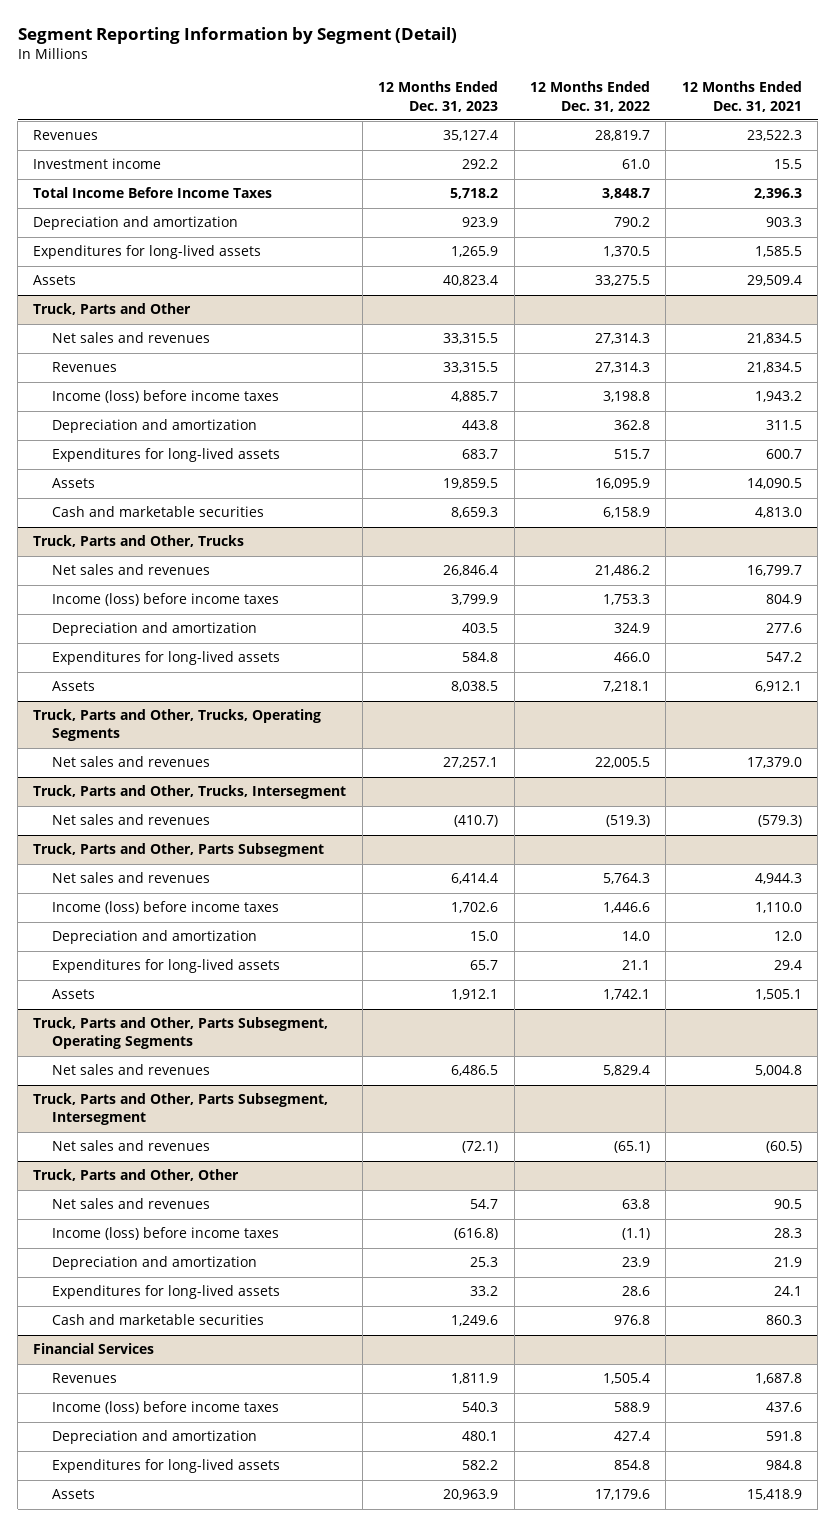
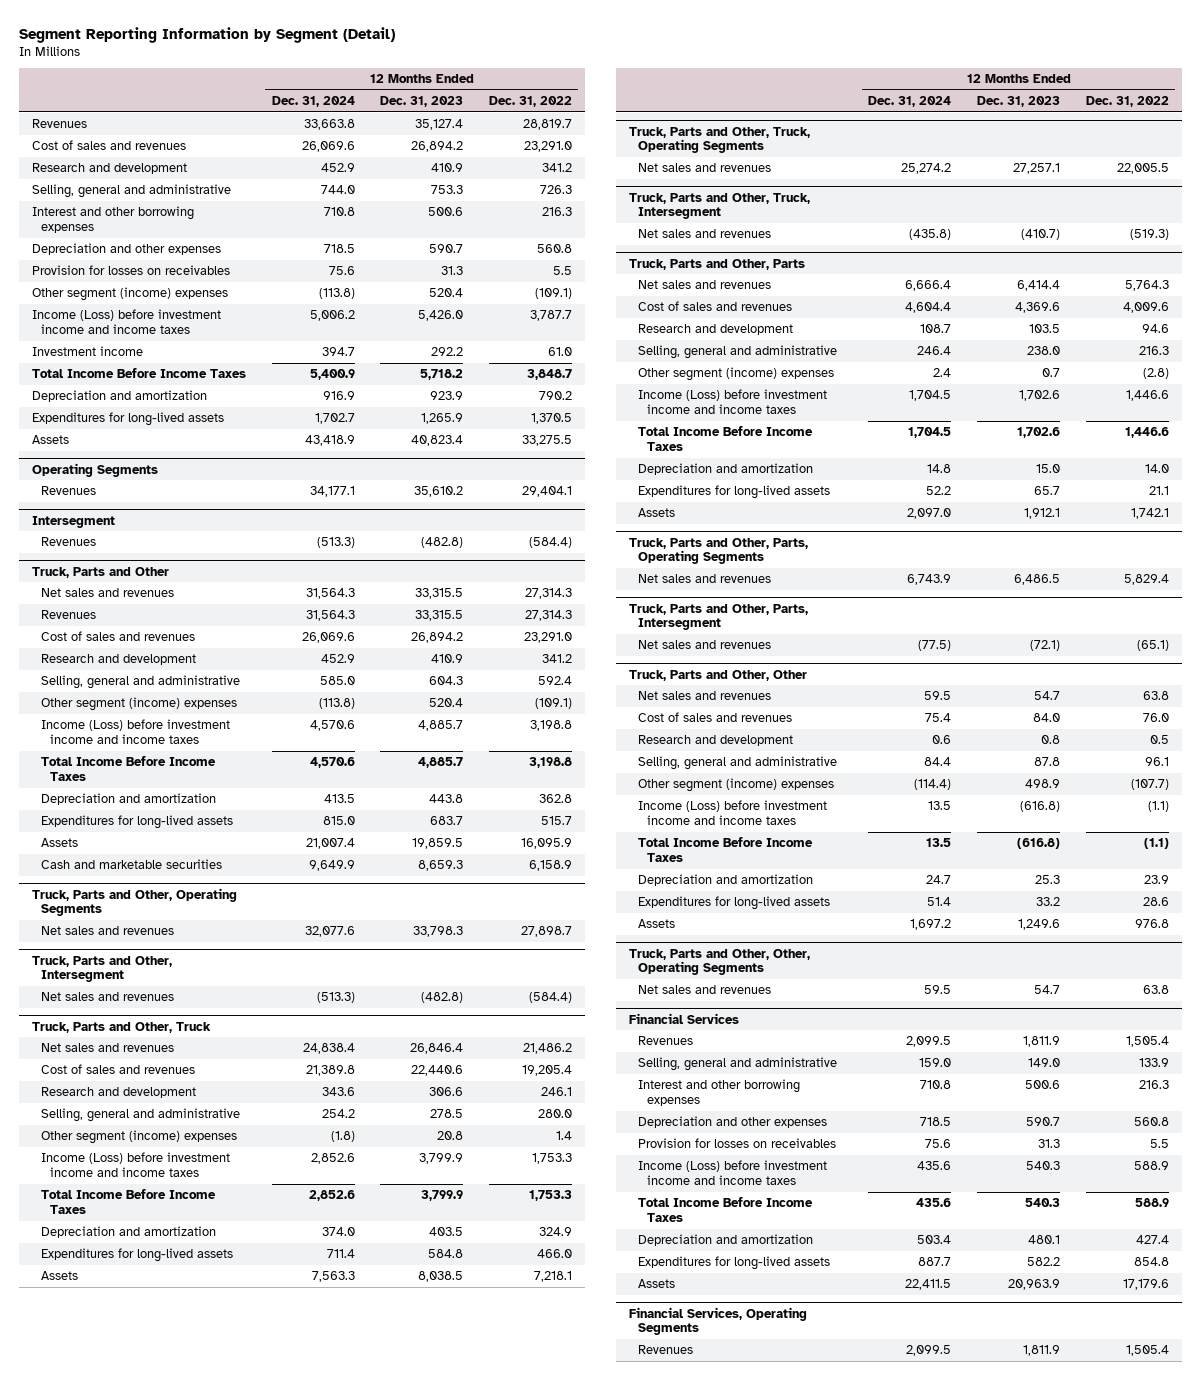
- | 12 Months Ended Dec. 31, 2023 | 12 Months Ended Dec. 31, 2022 | 12 Months Ended Dec. 31, 2021
+ | 12 Months Ended Dec. 31, 2024 | 12 Months Ended Dec. 31, 2023 | 12 Months Ended Dec. 31, 2022
+ Cost of sales and revenues | 26,069.6 | 26,894.2 | 23,291.0
+ Research and development | 452.9 | 410.9 | 341.2
+ Selling, general and administrative | 744.0 | 753.3 | 726.3
+ Interest and other borrowing expenses | 710.8 | 500.6 | 216.3
+ Depreciation and other expenses | 718.5 | 590.7 | 560.8
+ Provision for losses on receivables | 75.6 | 31.3 | 5.5
+ Other segment (income) expenses | (113.8) | 520.4 | (109.1)
+ Income (Loss) before investment income and income taxes | 5,006.2 | 5,426.0 | 3,787.7
+ Operating Segments
+ Revenues | 34,177.1 | 35,610.2 | 29,404.1
+ Intersegment
+ Revenues | (513.3) | (482.8) | (584.4)
@ Truck, Parts and Other
- Income (loss) before income taxes | 4,885.7 | 3,198.8 | 1,943.2
+ Cost of sales and revenues | 26,069.6 | 26,894.2 | 23,291.0
+ Research and development | 452.9 | 410.9 | 341.2
+ Selling, general and administrative | 585.0 | 604.3 | 592.4
+ Other segment (income) expenses | (113.8) | 520.4 | (109.1)
+ Income (Loss) before investment income and income taxes | 4,570.6 | 4,885.7 | 3,198.8
+ Total Income Before Income Taxes | 4,570.6 | 4,885.7 | 3,198.8
- Truck, Parts and Other, Trucks
+ Truck, Parts and Other, Operating Segments
+ Net sales and revenues | 32,077.6 | 33,798.3 | 27,898.7
+ Truck, Parts and Other, Intersegment
+ Net sales and revenues | (513.3) | (482.8) | (584.4)
+ Truck, Parts and Other, Truck
- Income (loss) before income taxes | 3,799.9 | 1,753.3 | 804.9
+ Cost of sales and revenues | 21,389.8 | 22,440.6 | 19,205.4
+ Research and development | 343.6 | 306.6 | 246.1
+ Selling, general and administrative | 254.2 | 278.5 | 280.0
+ Other segment (income) expenses | (1.8) | 20.8 | 1.4
+ Income (Loss) before investment income and income taxes | 2,852.6 | 3,799.9 | 1,753.3
+ Total Income Before Income Taxes | 2,852.6 | 3,799.9 | 1,753.3
- Truck, Parts and Other, Trucks, Operating Segments
+ Truck, Parts and Other, Truck, Operating Segments
- Truck, Parts and Other, Trucks, Intersegment
+ Truck, Parts and Other, Truck, Intersegment
- Truck, Parts and Other, Parts Subsegment
+ Truck, Parts and Other, Parts
- Income (loss) before income taxes | 1,702.6 | 1,446.6 | 1,110.0
+ Cost of sales and revenues | 4,604.4 | 4,369.6 | 4,009.6
+ Research and development | 108.7 | 103.5 | 94.6
+ Selling, general and administrative | 246.4 | 238.0 | 216.3
+ Other segment (income) expenses | 2.4 | 0.7 | (2.8)
+ Income (Loss) before investment income and income taxes | 1,704.5 | 1,702.6 | 1,446.6
+ Total Income Before Income Taxes | 1,704.5 | 1,702.6 | 1,446.6
- Truck, Parts and Other, Parts Subsegment, Operating Segments
+ Truck, Parts and Other, Parts, Operating Segments
- Truck, Parts and Other, Parts Subsegment, Intersegment
+ Truck, Parts and Other, Parts, Intersegment
@ Truck, Parts and Other, Other
- Income (loss) before income taxes | (616.8) | (1.1) | 28.3
+ Cost of sales and revenues | 75.4 | 84.0 | 76.0
+ Research and development | 0.6 | 0.8 | 0.5
+ Selling, general and administrative | 84.4 | 87.8 | 96.1
+ Other segment (income) expenses | (114.4) | 498.9 | (107.7)
+ Income (Loss) before investment income and income taxes | 13.5 | (616.8) | (1.1)
+ Total Income Before Income Taxes | 13.5 | (616.8) | (1.1)
- Cash and marketable securities | 1,249.6 | 976.8 | 860.3
+ Assets | 1,697.2 | 1,249.6 | 976.8
+ Truck, Parts and Other, Other, Operating Segments
+ Net sales and revenues | 59.5 | 54.7 | 63.8
@ Financial Services
- Income (loss) before income taxes | 540.3 | 588.9 | 437.6
+ Selling, general and administrative | 159.0 | 149.0 | 133.9
+ Interest and other borrowing expenses | 710.8 | 500.6 | 216.3
+ Depreciation and other expenses | 718.5 | 590.7 | 560.8
+ Provision for losses on receivables | 75.6 | 31.3 | 5.5
+ Income (Loss) before investment income and income taxes | 435.6 | 540.3 | 588.9
+ Total Income Before Income Taxes | 435.6 | 540.3 | 588.9
+ Financial Services, Operating Segments
+ Revenues | 2,099.5 | 1,811.9 | 1,505.4

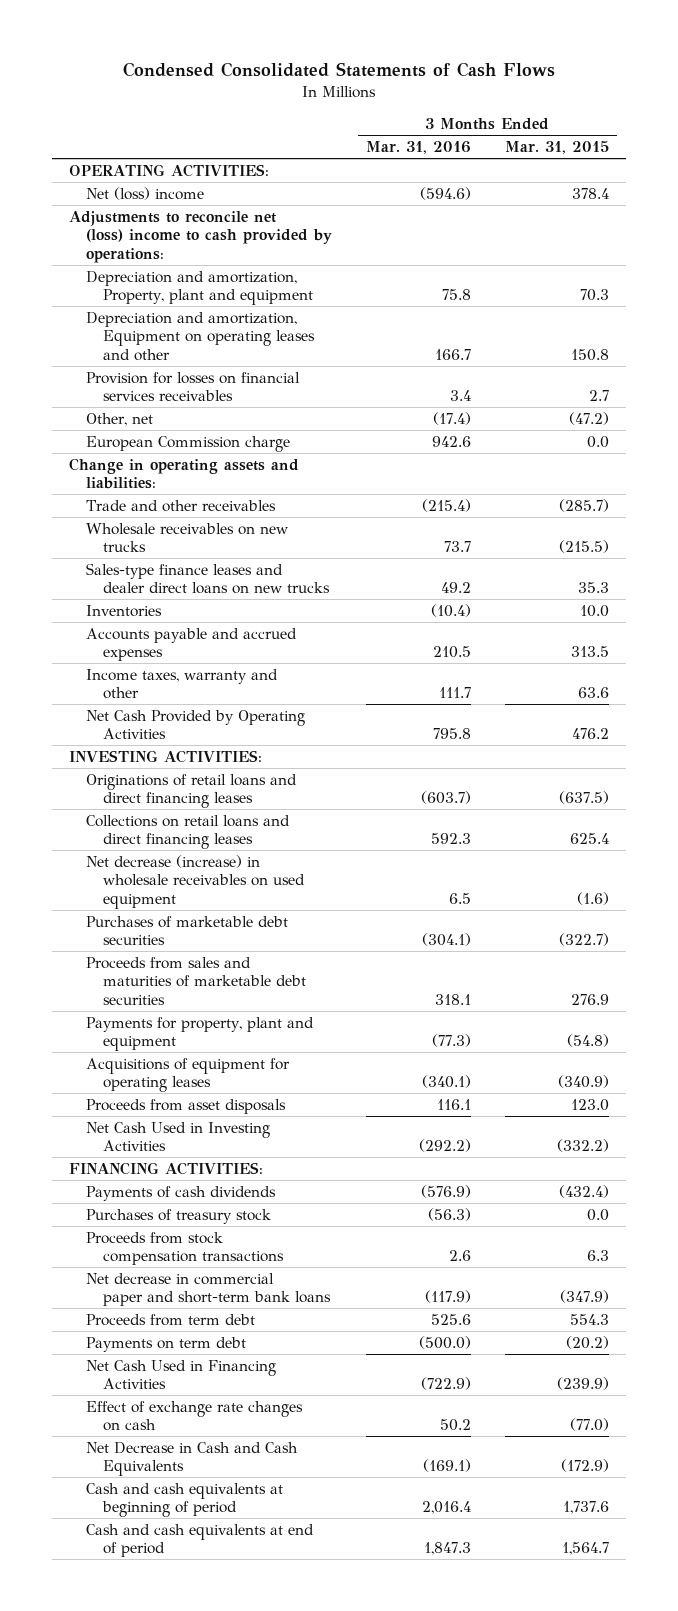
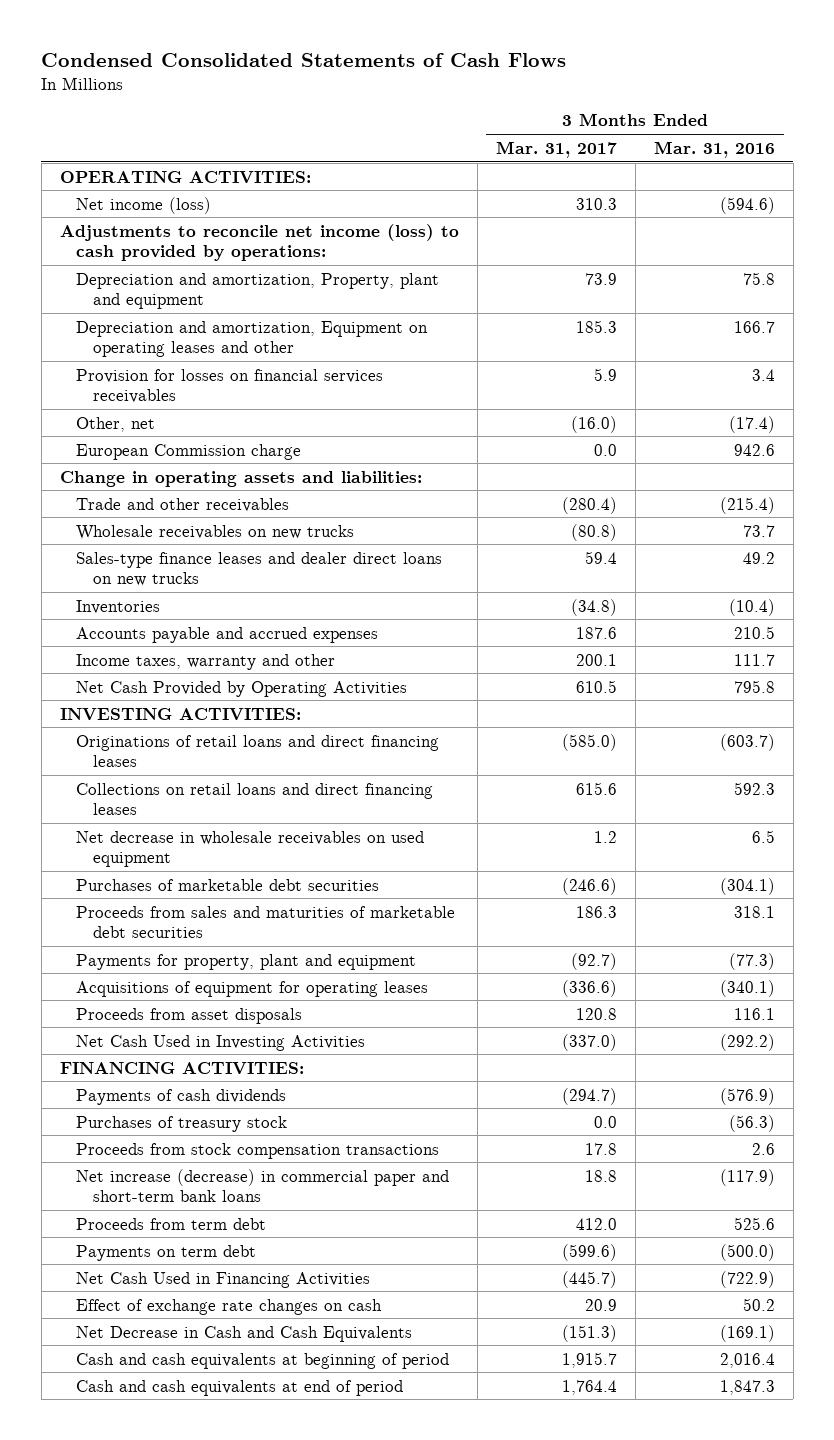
- | 3 Months Ended Mar. 31, 2016 | 3 Months Ended Mar. 31, 2015
+ | 3 Months Ended Mar. 31, 2017 | 3 Months Ended Mar. 31, 2016
- Net (loss) income | (594.6) | 378.4
- Adjustments to reconcile net (loss) income to cash provided by operations:
+ Net income (loss) | 310.3 | (594.6)
+ Adjustments to reconcile net income (loss) to cash provided by operations:
- Net decrease (increase) in wholesale receivables on used equipment | 6.5 | (1.6)
+ Net decrease in wholesale receivables on used equipment | 1.2 | 6.5
- Net decrease in commercial paper and short-term bank loans | (117.9) | (347.9)
+ Net increase (decrease) in commercial paper and short-term bank loans | 18.8 | (117.9)

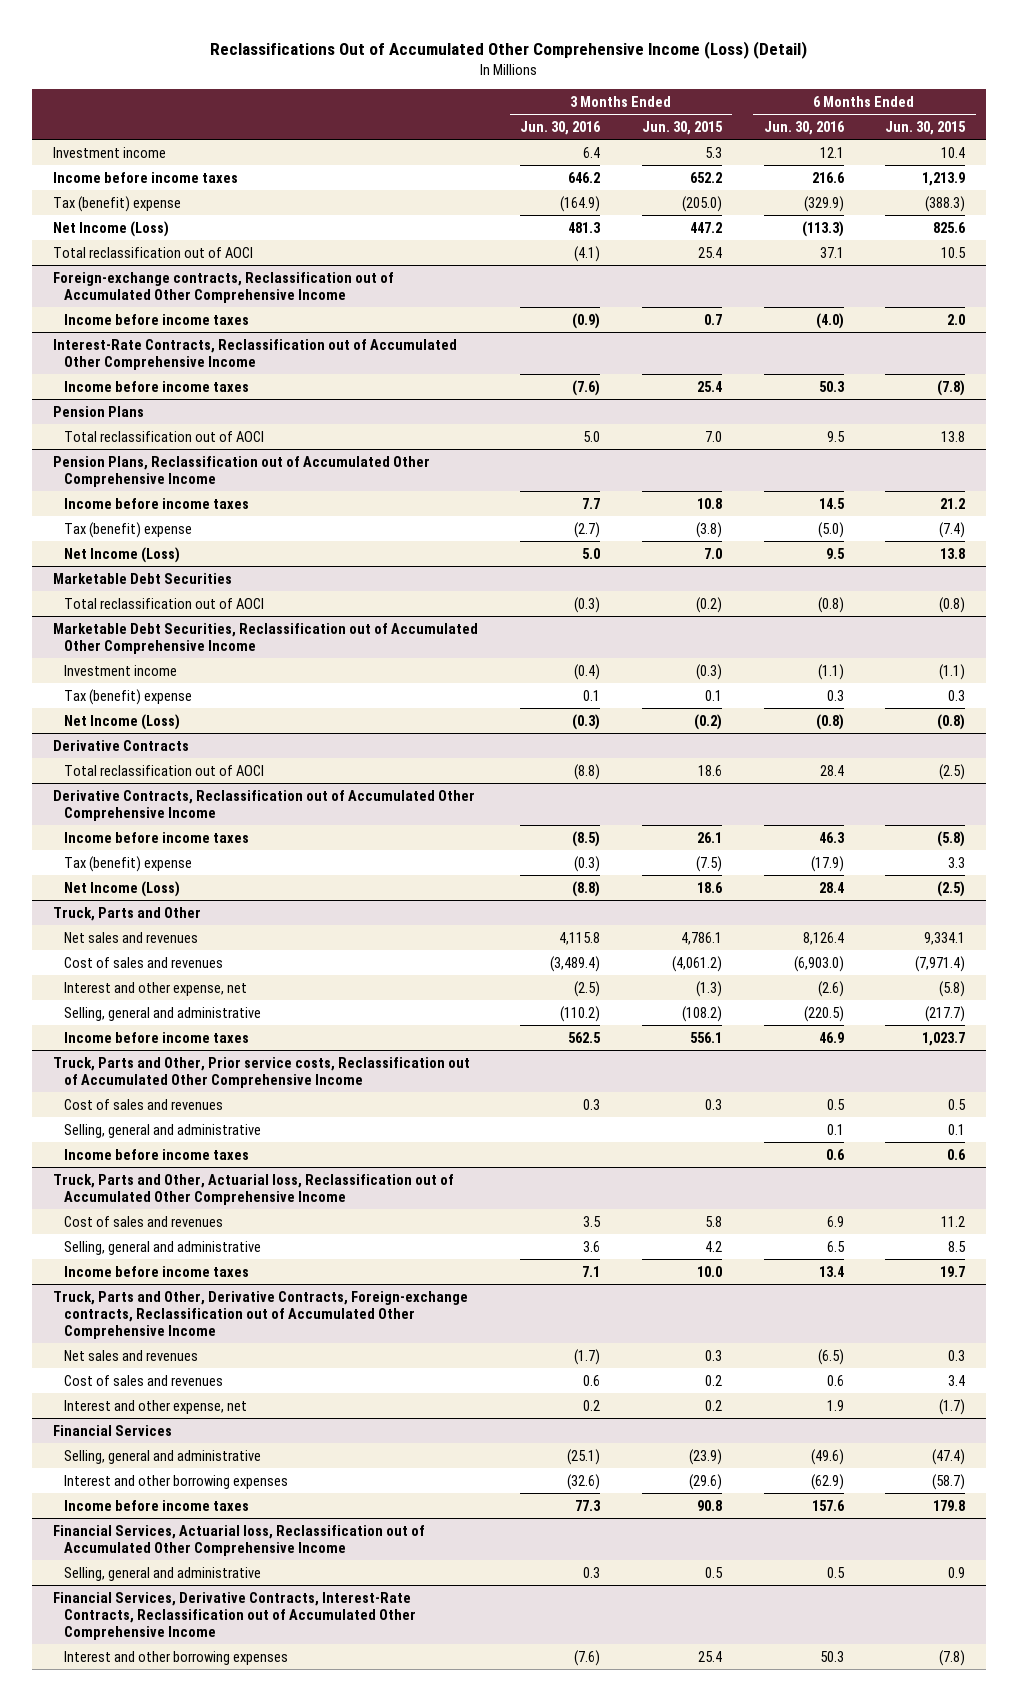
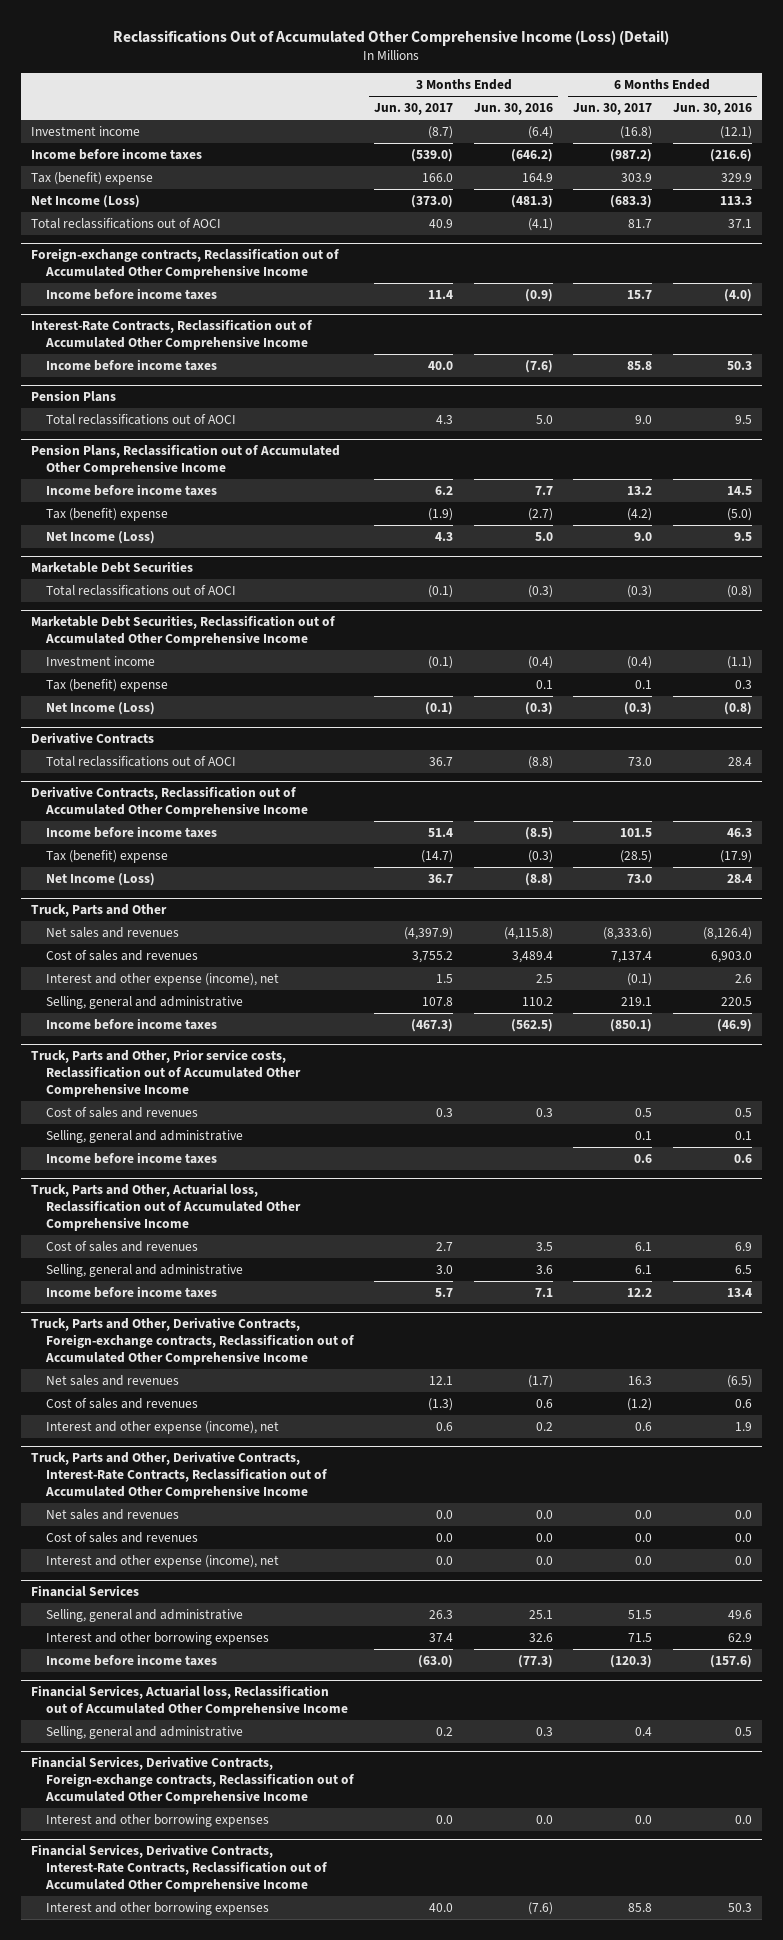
- | 3 Months Ended Jun. 30, 2016 | 3 Months Ended Jun. 30, 2015 | 6 Months Ended Jun. 30, 2016 | 6 Months Ended Jun. 30, 2015
+ | 3 Months Ended Jun. 30, 2017 | 3 Months Ended Jun. 30, 2016 | 6 Months Ended Jun. 30, 2017 | 6 Months Ended Jun. 30, 2016
- Investment income | 6.4 | 5.3 | 12.1 | 10.4
- Income before income taxes | 646.2 | 652.2 | 216.6 | 1,213.9
- Tax (benefit) expense | (164.9) | (205.0) | (329.9) | (388.3)
- Net Income (Loss) | 481.3 | 447.2 | (113.3) | 825.6
- Total reclassification out of AOCI | (4.1) | 25.4 | 37.1 | 10.5
+ Investment income | (8.7) | (6.4) | (16.8) | (12.1)
+ Income before income taxes | (539.0) | (646.2) | (987.2) | (216.6)
+ Tax (benefit) expense | 166.0 | 164.9 | 303.9 | 329.9
+ Net Income (Loss) | (373.0) | (481.3) | (683.3) | 113.3
+ Total reclassifications out of AOCI | 40.9 | (4.1) | 81.7 | 37.1
@ Pension Plans
- Total reclassification out of AOCI | 5.0 | 7.0 | 9.5 | 13.8
+ Total reclassifications out of AOCI | 4.3 | 5.0 | 9.0 | 9.5
@ Marketable Debt Securities
- Total reclassification out of AOCI | (0.3) | (0.2) | (0.8) | (0.8)
+ Total reclassifications out of AOCI | (0.1) | (0.3) | (0.3) | (0.8)
@ Derivative Contracts
- Total reclassification out of AOCI | (8.8) | 18.6 | 28.4 | (2.5)
+ Total reclassifications out of AOCI | 36.7 | (8.8) | 73.0 | 28.4
@ Truck, Parts and Other
- Net sales and revenues | 4,115.8 | 4,786.1 | 8,126.4 | 9,334.1
- Cost of sales and revenues | (3,489.4) | (4,061.2) | (6,903.0) | (7,971.4)
- Interest and other expense, net | (2.5) | (1.3) | (2.6) | (5.8)
- Selling, general and administrative | (110.2) | (108.2) | (220.5) | (217.7)
- Income before income taxes | 562.5 | 556.1 | 46.9 | 1,023.7
+ Net sales and revenues | (4,397.9) | (4,115.8) | (8,333.6) | (8,126.4)
+ Cost of sales and revenues | 3,755.2 | 3,489.4 | 7,137.4 | 6,903.0
+ Interest and other expense (income), net | 1.5 | 2.5 | (0.1) | 2.6
+ Selling, general and administrative | 107.8 | 110.2 | 219.1 | 220.5
+ Income before income taxes | (467.3) | (562.5) | (850.1) | (46.9)
@ Truck, Parts and Other, Derivative Contracts, Foreign-exchange contracts, Reclassification out of Accumulated Other Comprehensive Income
- Interest and other expense, net | 0.2 | 0.2 | 1.9 | (1.7)
+ Interest and other expense (income), net | 0.6 | 0.2 | 0.6 | 1.9
+ Truck, Parts and Other, Derivative Contracts, Interest-Rate Contracts, Reclassification out of Accumulated Other Comprehensive Income
+ Net sales and revenues | 0.0 | 0.0 | 0.0 | 0.0
+ Cost of sales and revenues | 0.0 | 0.0 | 0.0 | 0.0
+ Interest and other expense (income), net | 0.0 | 0.0 | 0.0 | 0.0
@ Financial Services
- Selling, general and administrative | (25.1) | (23.9) | (49.6) | (47.4)
- Interest and other borrowing expenses | (32.6) | (29.6) | (62.9) | (58.7)
- Income before income taxes | 77.3 | 90.8 | 157.6 | 179.8
+ Selling, general and administrative | 26.3 | 25.1 | 51.5 | 49.6
+ Interest and other borrowing expenses | 37.4 | 32.6 | 71.5 | 62.9
+ Income before income taxes | (63.0) | (77.3) | (120.3) | (157.6)
+ Financial Services, Derivative Contracts, Foreign-exchange contracts, Reclassification out of Accumulated Other Comprehensive Income
+ Interest and other borrowing expenses | 0.0 | 0.0 | 0.0 | 0.0

